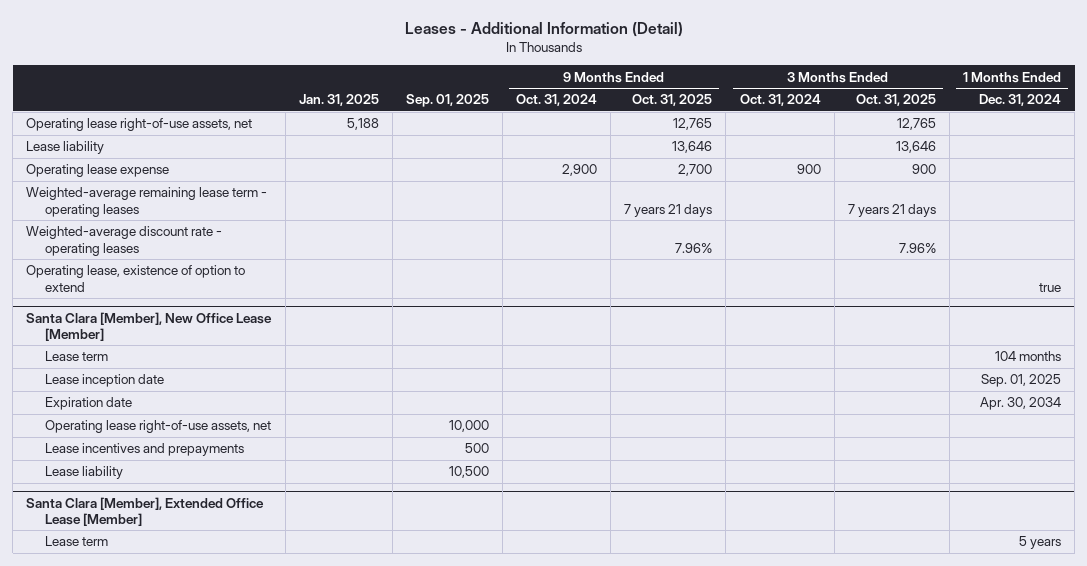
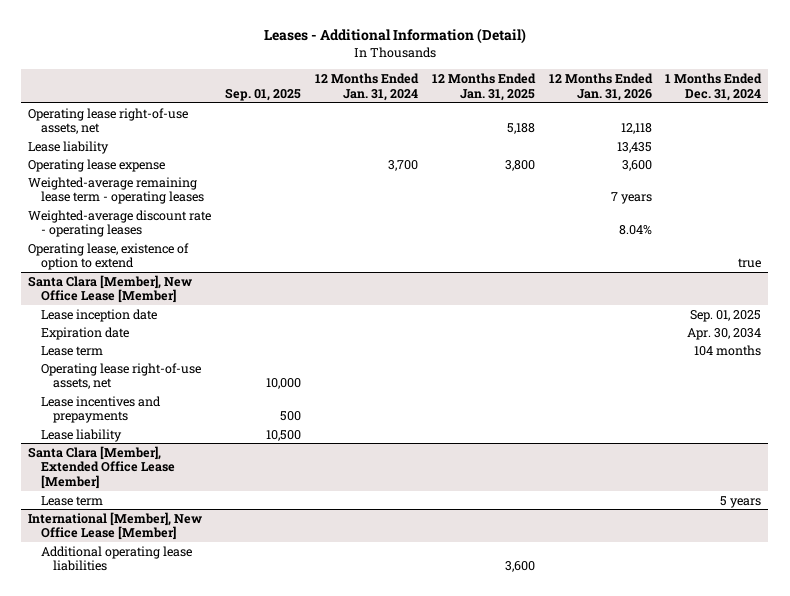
- | Jan. 31, 2025 | Sep. 01, 2025 | 9 Months Ended Oct. 31, 2024 | 9 Months Ended Oct. 31, 2025 | 3 Months Ended Oct. 31, 2024 | 3 Months Ended Oct. 31, 2025 | 1 Months Ended Dec. 31, 2024
+ | Sep. 01, 2025 | 12 Months Ended Jan. 31, 2024 | 12 Months Ended Jan. 31, 2025 | 12 Months Ended Jan. 31, 2026 | 1 Months Ended Dec. 31, 2024
@ Santa Clara [Member], New Office Lease [Member]
moved down: Lease term | | | | | 104 months
+ International [Member], New Office Lease [Member]
+ Additional operating lease liabilities | | | 3,600 | |

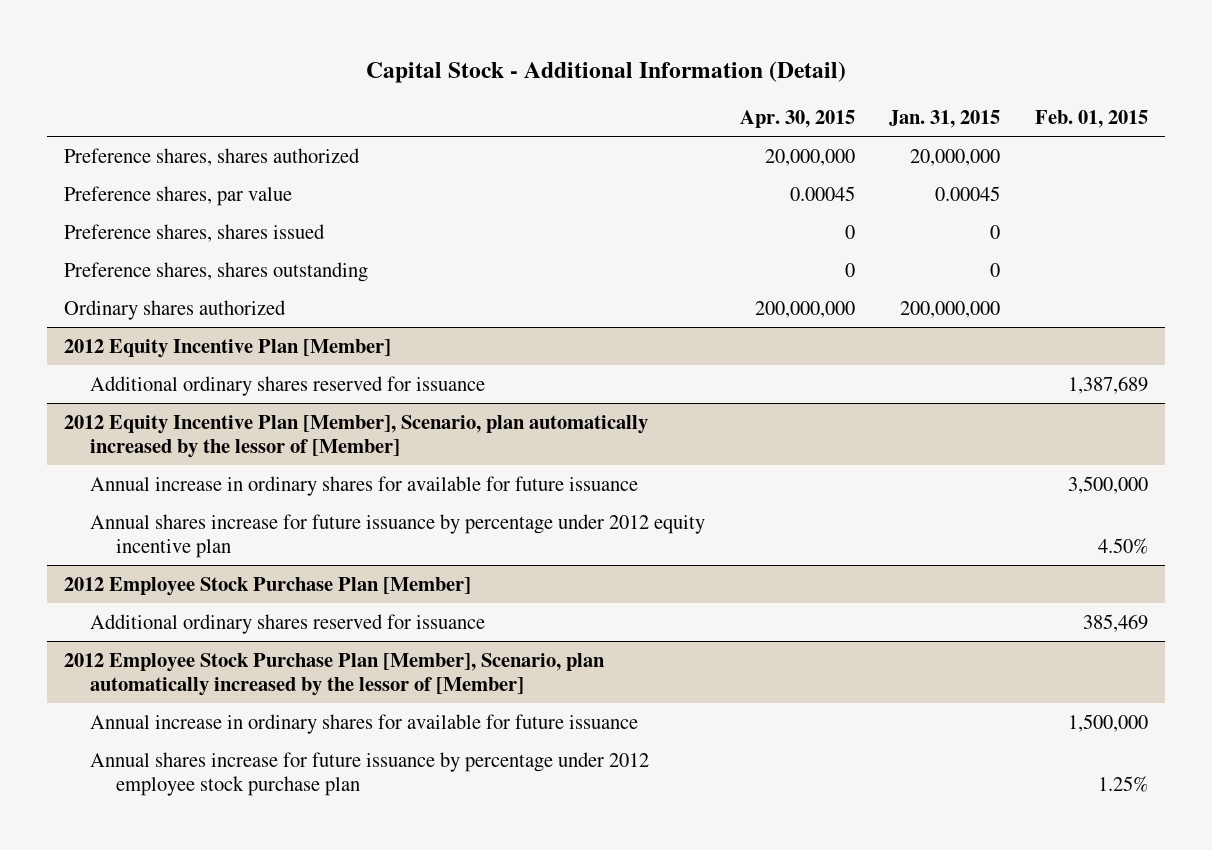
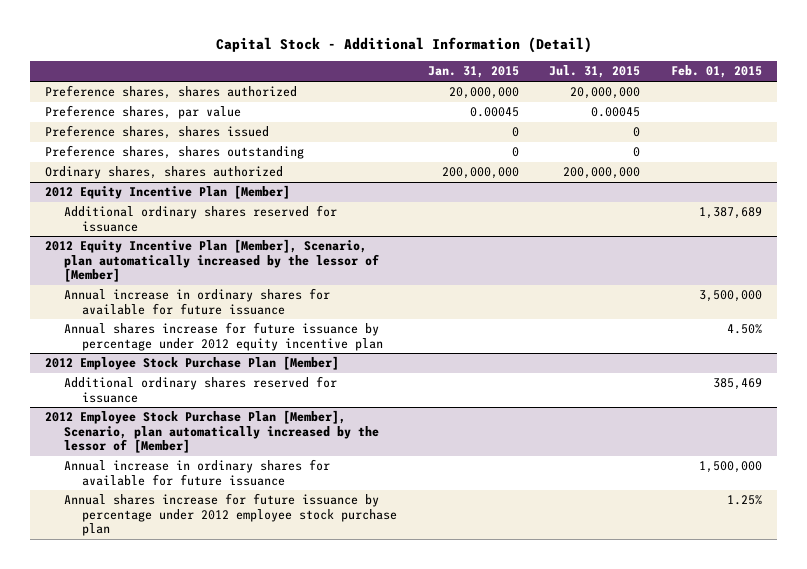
- | Apr. 30, 2015 | Jan. 31, 2015 | Feb. 01, 2015
+ | Jan. 31, 2015 | Jul. 31, 2015 | Feb. 01, 2015
- Ordinary shares authorized | 200,000,000 | 200,000,000 |
+ Ordinary shares, shares authorized | 200,000,000 | 200,000,000 |

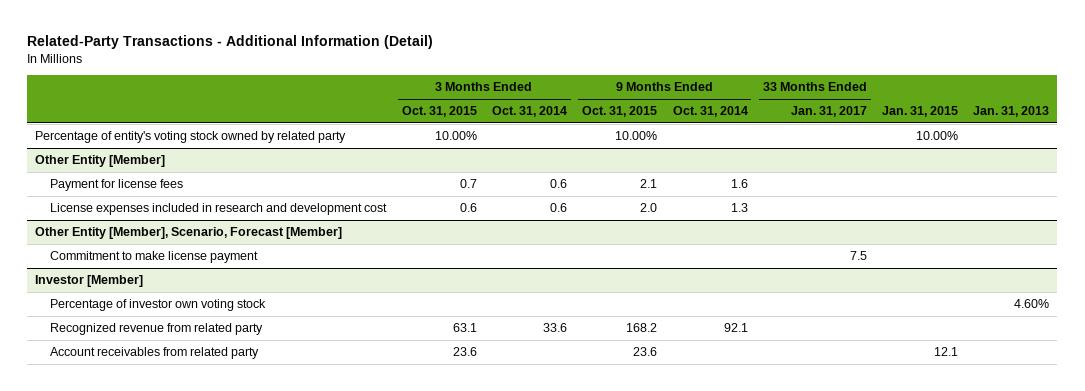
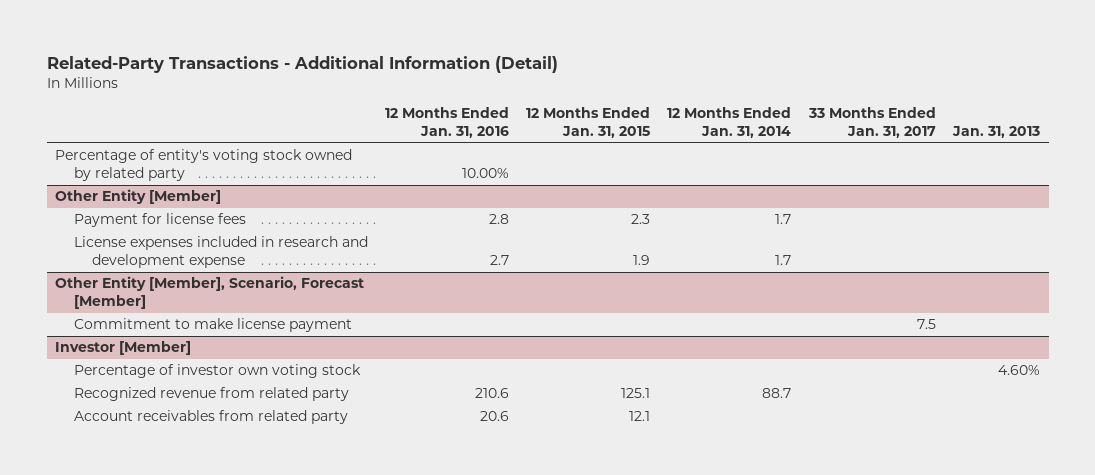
- | 3 Months Ended Oct. 31, 2015 | 3 Months Ended Oct. 31, 2014 | 9 Months Ended Oct. 31, 2015 | 9 Months Ended Oct. 31, 2014 | 33 Months Ended Jan. 31, 2017 | Jan. 31, 2015 | Jan. 31, 2013
+ | 12 Months Ended Jan. 31, 2016 | 12 Months Ended Jan. 31, 2015 | 12 Months Ended Jan. 31, 2014 | 33 Months Ended Jan. 31, 2017 | Jan. 31, 2013
@ Other Entity [Member]
- License expenses included in research and development cost | 0.6 | 0.6 | 2.0 | 1.3 | | |
+ License expenses included in research and development expense | 2.7 | 1.9 | 1.7 | |

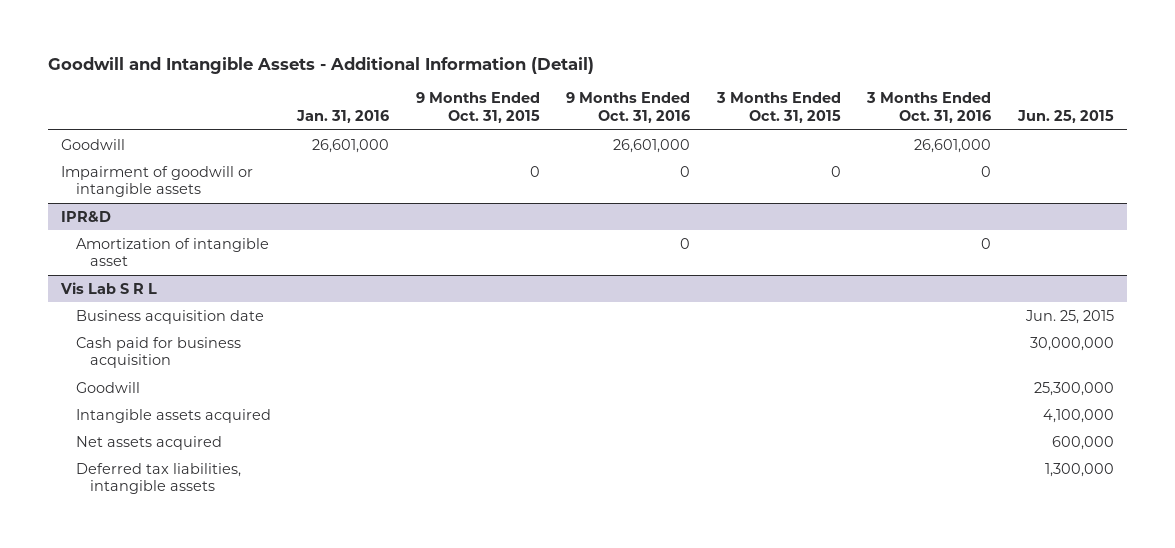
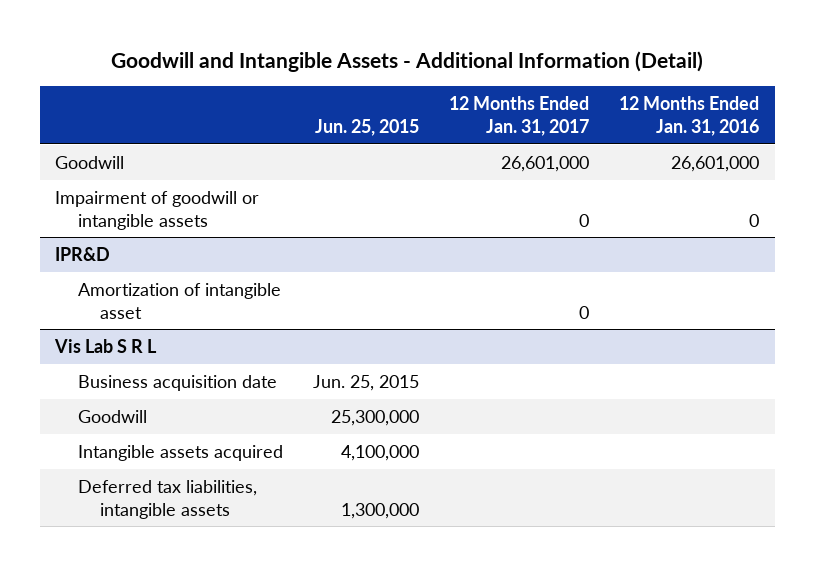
- | Jan. 31, 2016 | 9 Months Ended Oct. 31, 2015 | 9 Months Ended Oct. 31, 2016 | 3 Months Ended Oct. 31, 2015 | 3 Months Ended Oct. 31, 2016 | Jun. 25, 2015
+ | Jun. 25, 2015 | 12 Months Ended Jan. 31, 2017 | 12 Months Ended Jan. 31, 2016
@ Vis Lab S R L
- Cash paid for business acquisition | | | | | | 30,000,000
- Net assets acquired | | | | | | 600,000

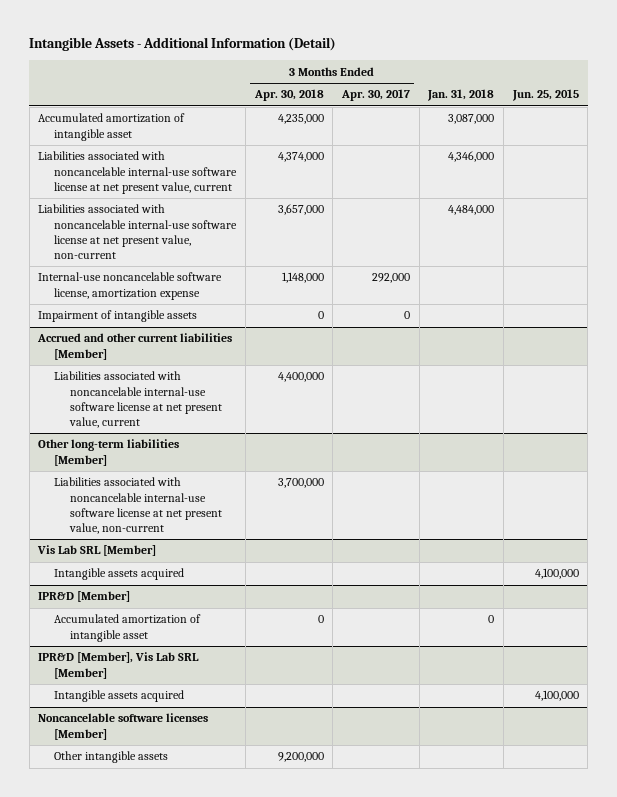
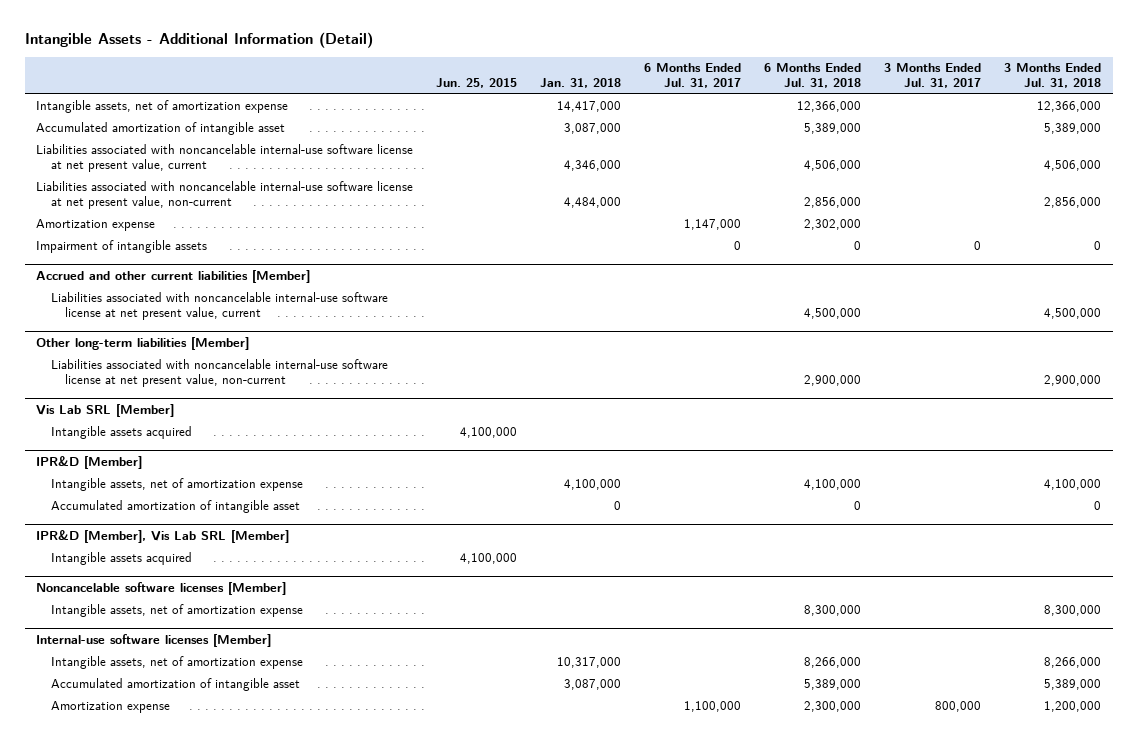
- | 3 Months Ended Apr. 30, 2018 | 3 Months Ended Apr. 30, 2017 | Jan. 31, 2018 | Jun. 25, 2015
+ | Jun. 25, 2015 | Jan. 31, 2018 | 6 Months Ended Jul. 31, 2017 | 6 Months Ended Jul. 31, 2018 | 3 Months Ended Jul. 31, 2017 | 3 Months Ended Jul. 31, 2018
+ Intangible assets, net of amortization expense | | 14,417,000 | | 12,366,000 | | 12,366,000
- Internal-use noncancelable software license, amortization expense | 1,148,000 | 292,000 | |
+ Amortization expense | | | 1,147,000 | 2,302,000 | |
@ IPR&D [Member]
+ Intangible assets, net of amortization expense | | 4,100,000 | | 4,100,000 | | 4,100,000
@ Noncancelable software licenses [Member]
- Other intangible assets | 9,200,000 | | |
+ Intangible assets, net of amortization expense | | | | 8,300,000 | | 8,300,000
+ Internal-use software licenses [Member]
+ Intangible assets, net of amortization expense | | 10,317,000 | | 8,266,000 | | 8,266,000
+ Accumulated amortization of intangible asset | | 3,087,000 | | 5,389,000 | | 5,389,000
+ Amortization expense | | | 1,100,000 | 2,300,000 | 800,000 | 1,200,000

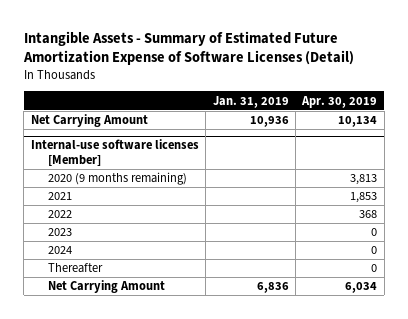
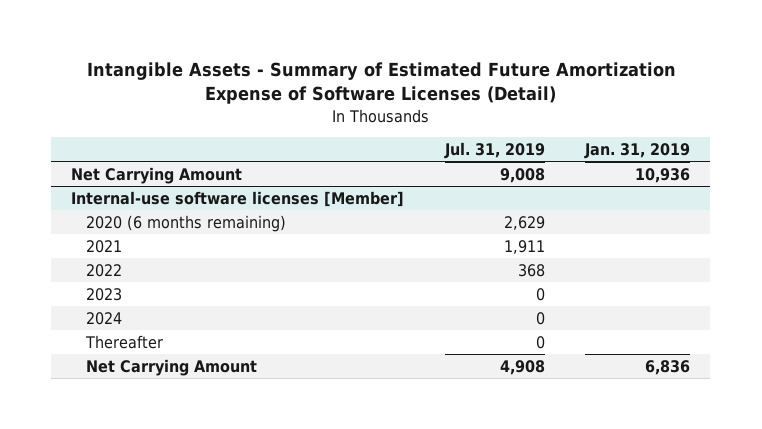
- | Jan. 31, 2019 | Apr. 30, 2019
+ | Jul. 31, 2019 | Jan. 31, 2019
@ Internal-use software licenses [Member]
- 2020 (9 months remaining) | | 3,813
+ 2020 (6 months remaining) | 2,629 |

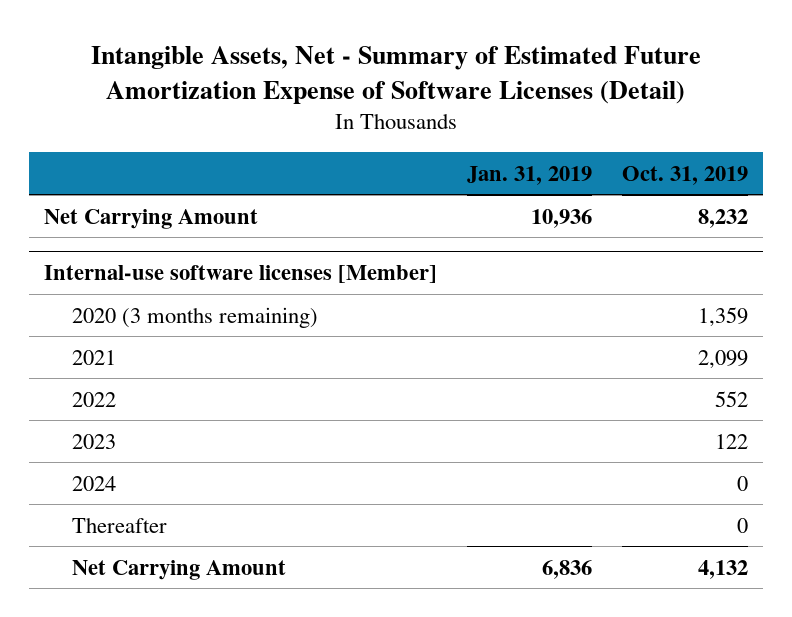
- Intangible Assets - Summary of Estimated Future Amortization Expense of Software Licenses (Detail)
+ Intangible Assets, Net - Summary of Estimated Future Amortization Expense of Software Licenses (Detail)
- | Jul. 31, 2019 | Jan. 31, 2019
+ | Jan. 31, 2019 | Oct. 31, 2019
@ Internal-use software licenses [Member]
- 2020 (6 months remaining) | 2,629 |
+ 2020 (3 months remaining) | | 1,359

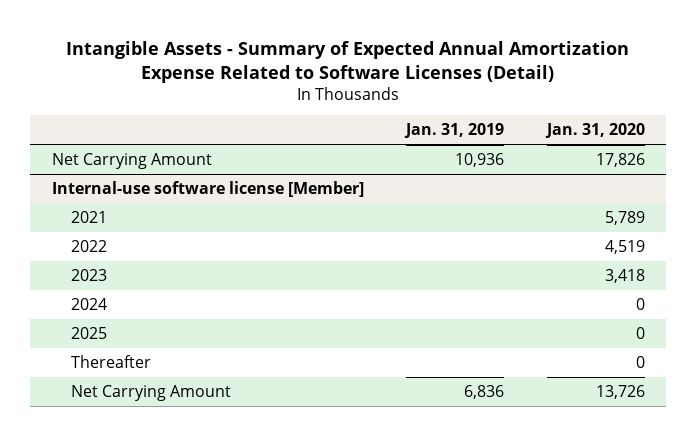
- Intangible Assets, Net - Summary of Estimated Future Amortization Expense of Software Licenses (Detail)
+ Intangible Assets - Summary of Expected Annual Amortization Expense Related to Software Licenses (Detail)
- | Jan. 31, 2019 | Oct. 31, 2019
+ | Jan. 31, 2019 | Jan. 31, 2020
- Internal-use software licenses [Member]
- 2020 (3 months remaining) | | 1,359
+ Internal-use software license [Member]
+ 2025 | | 0

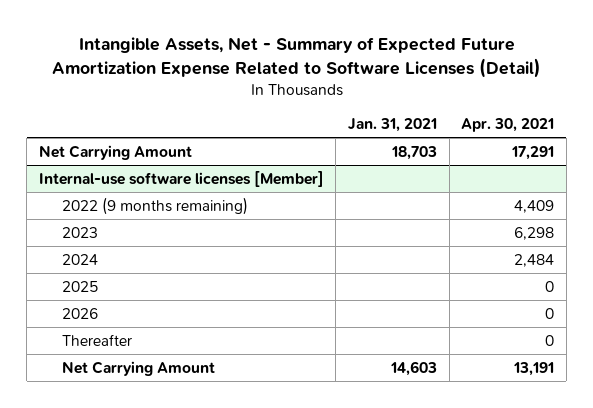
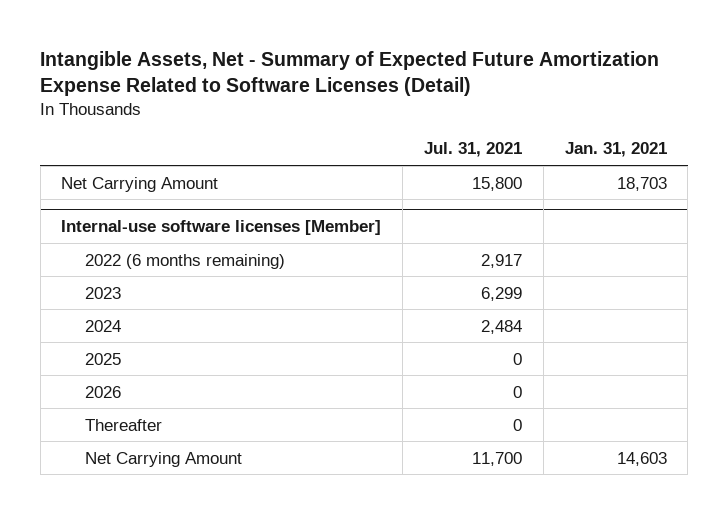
- | Jan. 31, 2021 | Apr. 30, 2021
+ | Jul. 31, 2021 | Jan. 31, 2021
@ Internal-use software licenses [Member]
- 2022 (9 months remaining) | | 4,409
+ 2022 (6 months remaining) | 2,917 |

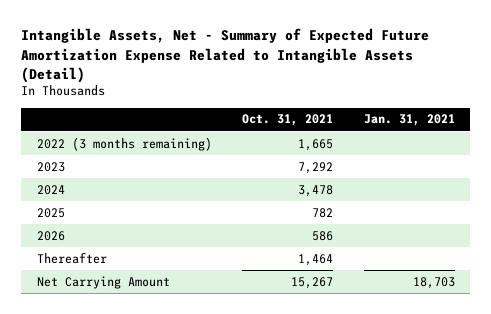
- Intangible Assets, Net - Summary of Expected Future Amortization Expense Related to Software Licenses (Detail)
+ Intangible Assets, Net - Summary of Expected Future Amortization Expense Related to Intangible Assets (Detail)
- | Jul. 31, 2021 | Jan. 31, 2021
+ | Oct. 31, 2021 | Jan. 31, 2021
+ 2022 (3 months remaining) | 1,665 |
+ 2023 | 7,292 |
+ 2024 | 3,478 |
+ 2025 | 782 |
+ 2026 | 586 |
+ Thereafter | 1,464 |
- Internal-use software licenses [Member]
- 2022 (6 months remaining) | 2,917 |
- 2023 | 6,299 |
- 2024 | 2,484 |
- 2025 | 0 |
- 2026 | 0 |
- Thereafter | 0 |
- Net Carrying Amount | 11,700 | 14,603

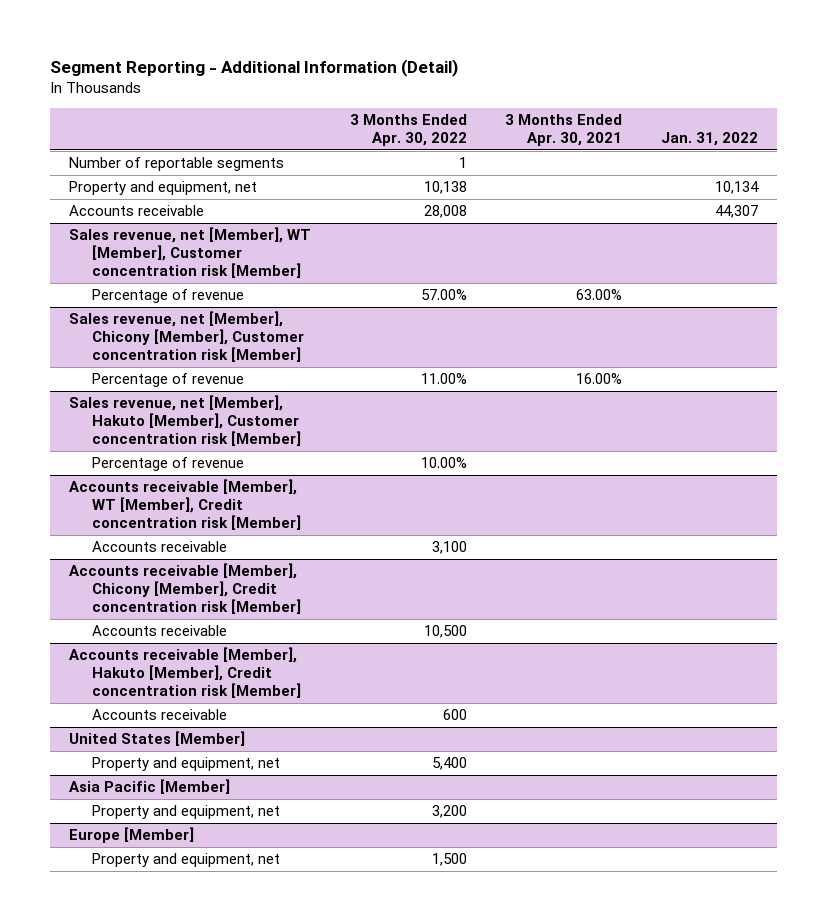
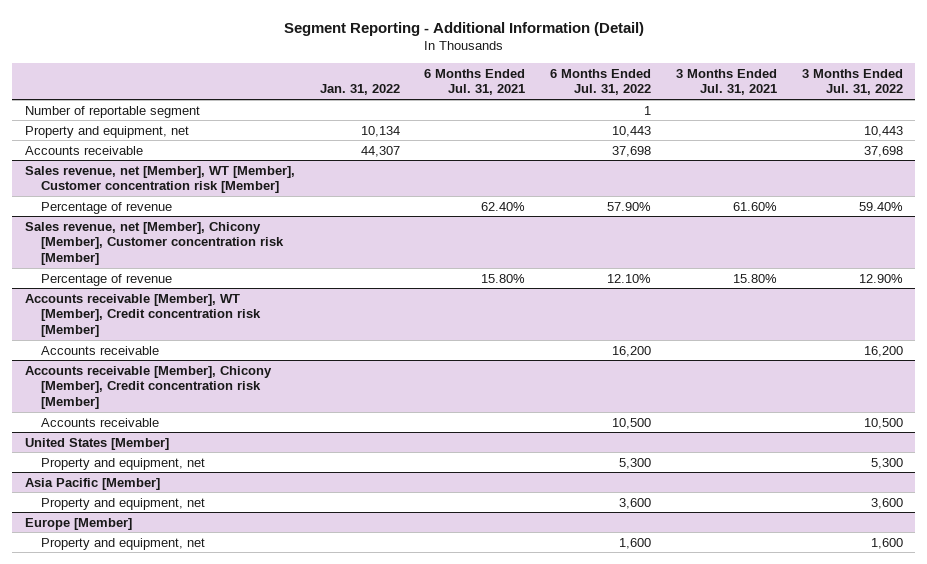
- | 3 Months Ended Apr. 30, 2022 | 3 Months Ended Apr. 30, 2021 | Jan. 31, 2022
+ | Jan. 31, 2022 | 6 Months Ended Jul. 31, 2021 | 6 Months Ended Jul. 31, 2022 | 3 Months Ended Jul. 31, 2021 | 3 Months Ended Jul. 31, 2022
- Number of reportable segments | 1 | |
+ Number of reportable segment | | | 1 | |
- Sales revenue, net [Member], Hakuto [Member], Customer concentration risk [Member]
- Percentage of revenue | 10.00% | |
- Accounts receivable [Member], Hakuto [Member], Credit concentration risk [Member]
- Accounts receivable | 600 | |

